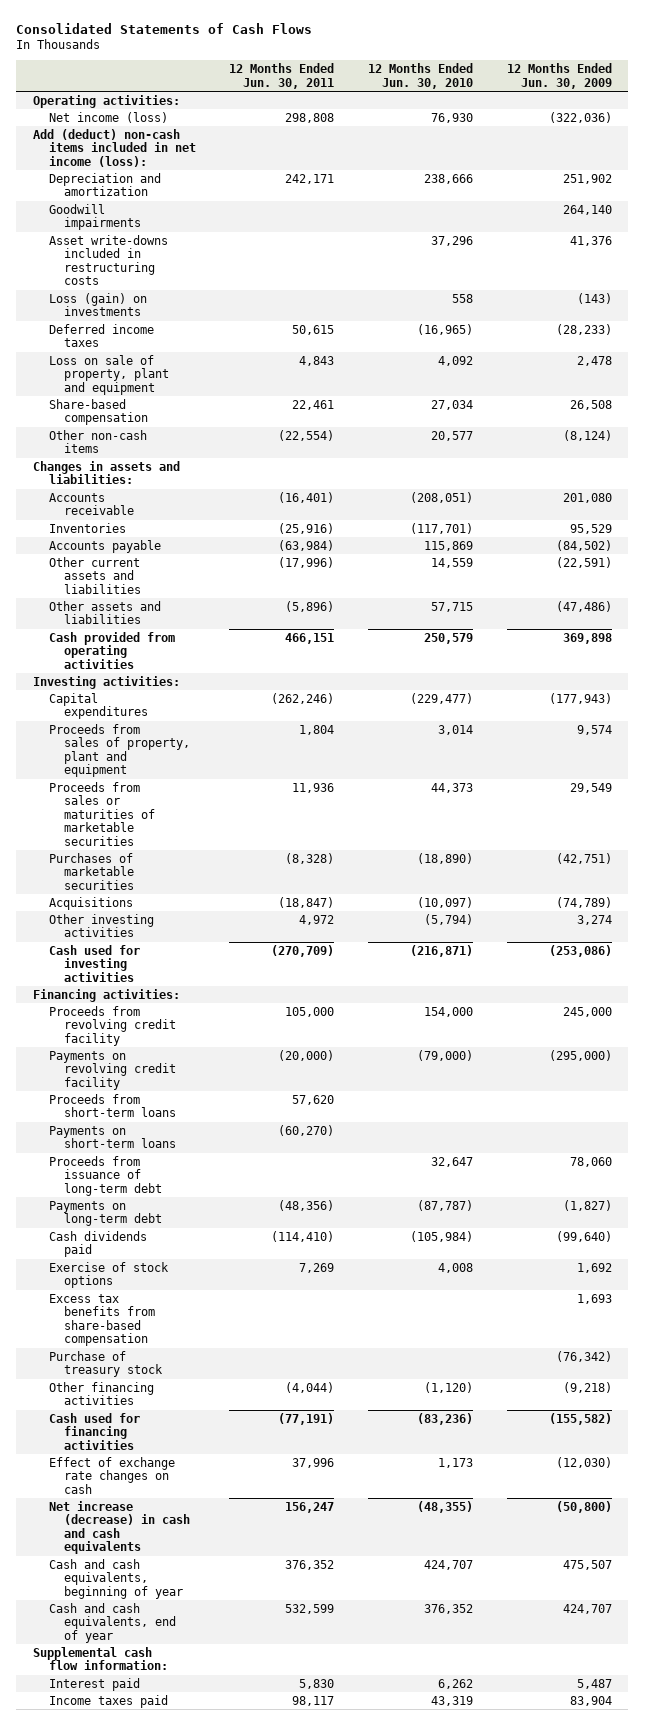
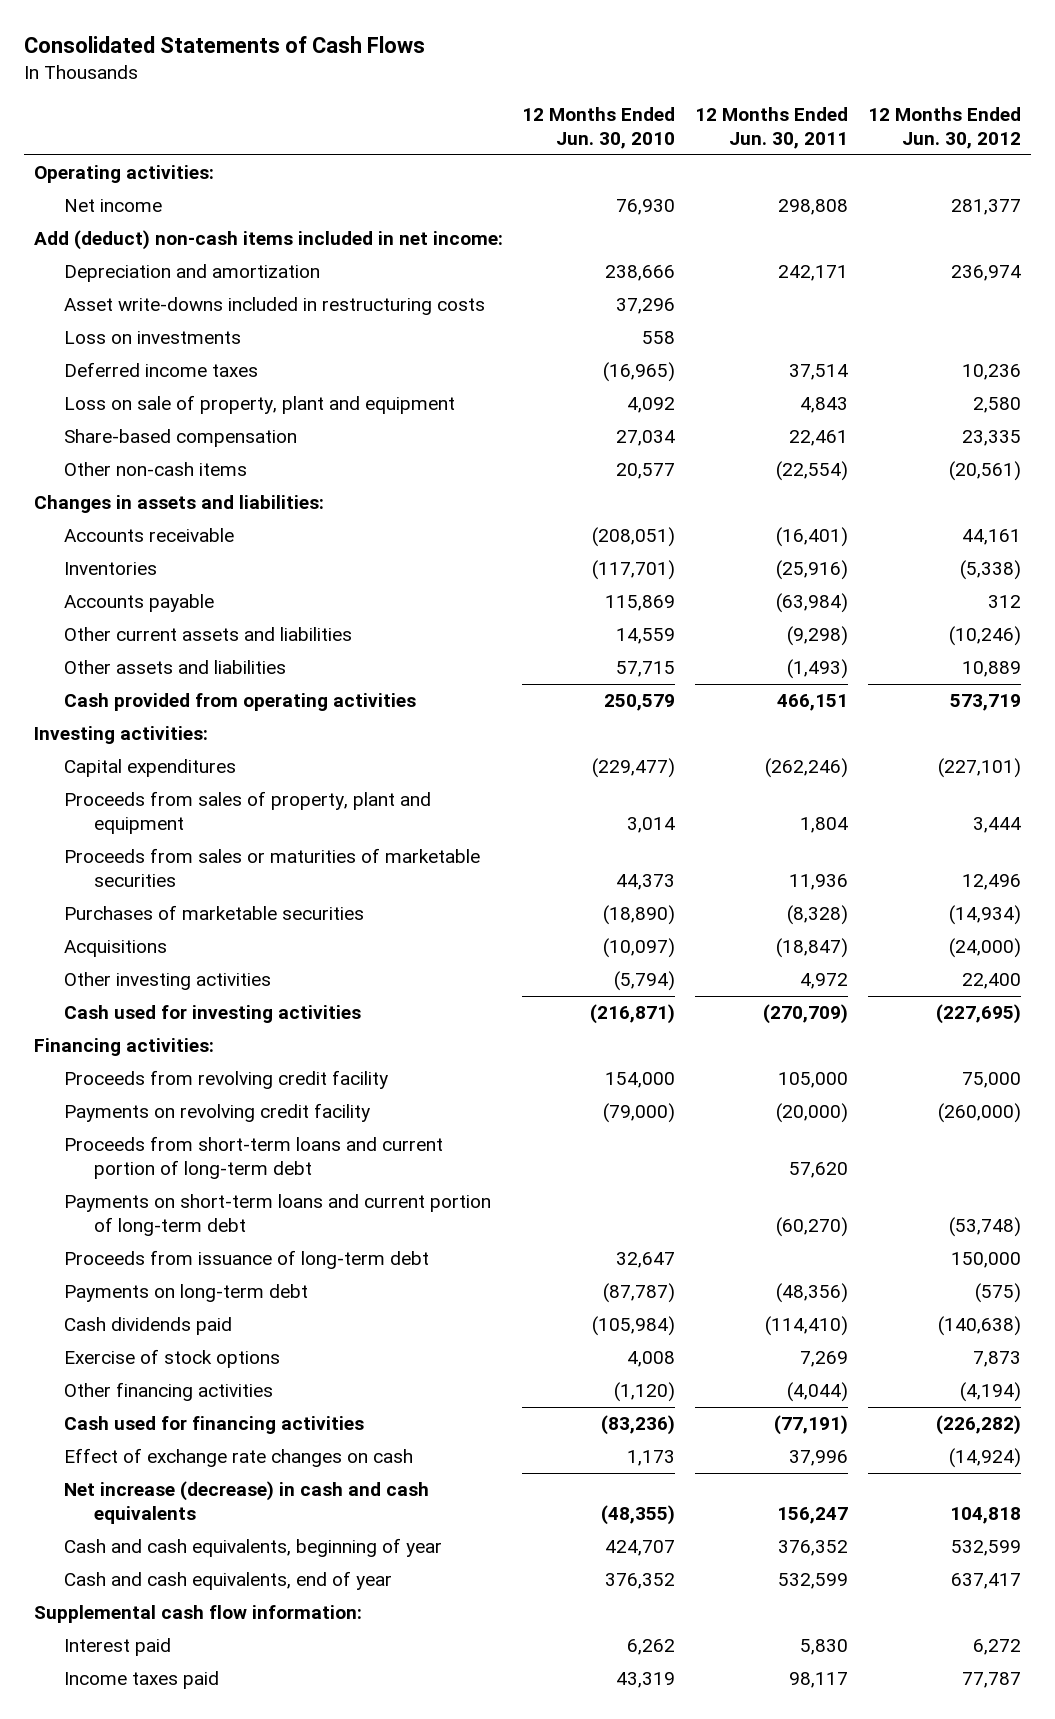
- | 12 Months Ended Jun. 30, 2011 | 12 Months Ended Jun. 30, 2010 | 12 Months Ended Jun. 30, 2009
+ | 12 Months Ended Jun. 30, 2010 | 12 Months Ended Jun. 30, 2011 | 12 Months Ended Jun. 30, 2012
- Net income (loss) | 298,808 | 76,930 | (322,036)
- Add (deduct) non-cash items included in net income (loss):
+ Net income | 76,930 | 298,808 | 281,377
+ Add (deduct) non-cash items included in net income:
- Goodwill impairments | | | 264,140
- Loss (gain) on investments | | 558 | (143)
- Deferred income taxes | 50,615 | (16,965) | (28,233)
+ Loss on investments | 558 | |
+ Deferred income taxes | (16,965) | 37,514 | 10,236
- Other current assets and liabilities | (17,996) | 14,559 | (22,591)
- Other assets and liabilities | (5,896) | 57,715 | (47,486)
+ Other current assets and liabilities | 14,559 | (9,298) | (10,246)
+ Other assets and liabilities | 57,715 | (1,493) | 10,889
- Proceeds from short-term loans | 57,620 | |
- Payments on short-term loans | (60,270) | |
+ Proceeds from short-term loans and current portion of long-term debt | | 57,620 |
+ Payments on short-term loans and current portion of long-term debt | | (60,270) | (53,748)
- Excess tax benefits from share-based compensation | | | 1,693
- Purchase of treasury stock | | | (76,342)

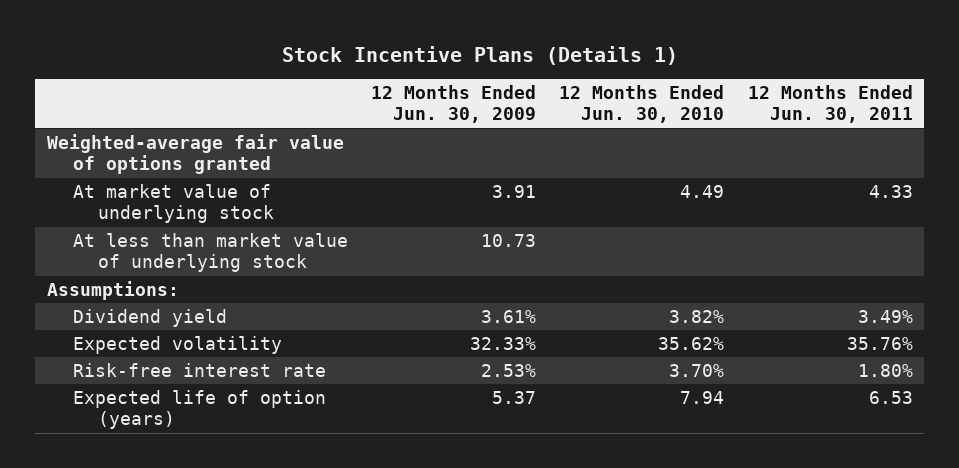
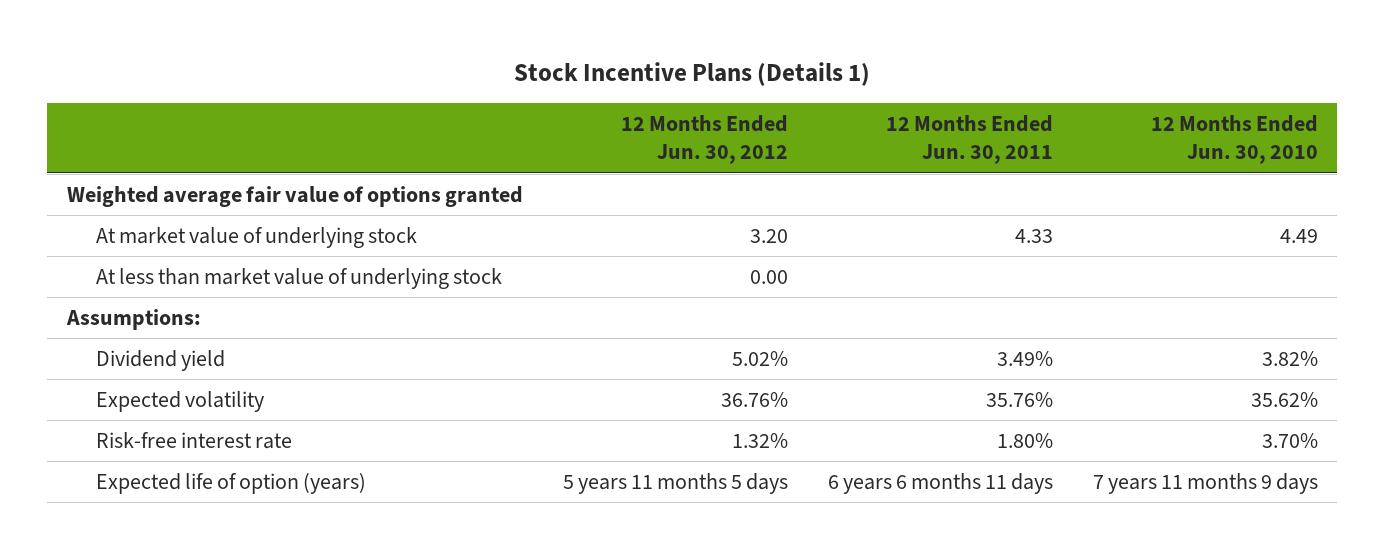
- | 12 Months Ended Jun. 30, 2009 | 12 Months Ended Jun. 30, 2010 | 12 Months Ended Jun. 30, 2011
+ | 12 Months Ended Jun. 30, 2012 | 12 Months Ended Jun. 30, 2011 | 12 Months Ended Jun. 30, 2010
- Weighted-average fair value of options granted
+ Weighted average fair value of options granted
- Expected life of option (years) | 5.37 | 7.94 | 6.53
+ Expected life of option (years) | 5 years 11 months 5 days | 6 years 6 months 11 days | 7 years 11 months 9 days

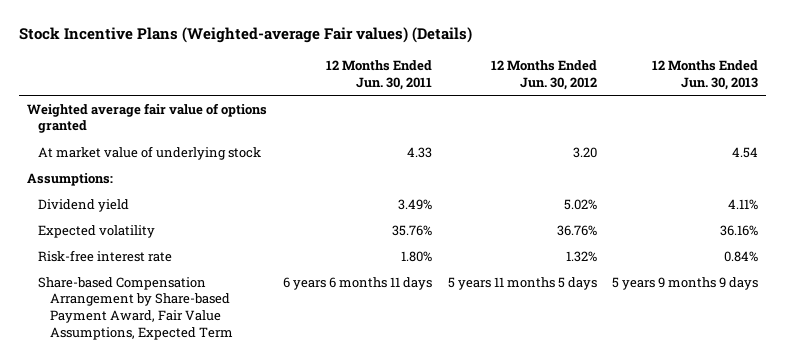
- Stock Incentive Plans (Details 1)
+ Stock Incentive Plans (Weighted-average Fair values) (Details)
- | 12 Months Ended Jun. 30, 2012 | 12 Months Ended Jun. 30, 2011 | 12 Months Ended Jun. 30, 2010
+ | 12 Months Ended Jun. 30, 2011 | 12 Months Ended Jun. 30, 2012 | 12 Months Ended Jun. 30, 2013
- At less than market value of underlying stock | 0.00 | |
- Expected life of option (years) | 5 years 11 months 5 days | 6 years 6 months 11 days | 7 years 11 months 9 days
+ Share-based Compensation Arrangement by Share-based Payment Award, Fair Value Assumptions, Expected Term | 6 years 6 months 11 days | 5 years 11 months 5 days | 5 years 9 months 9 days

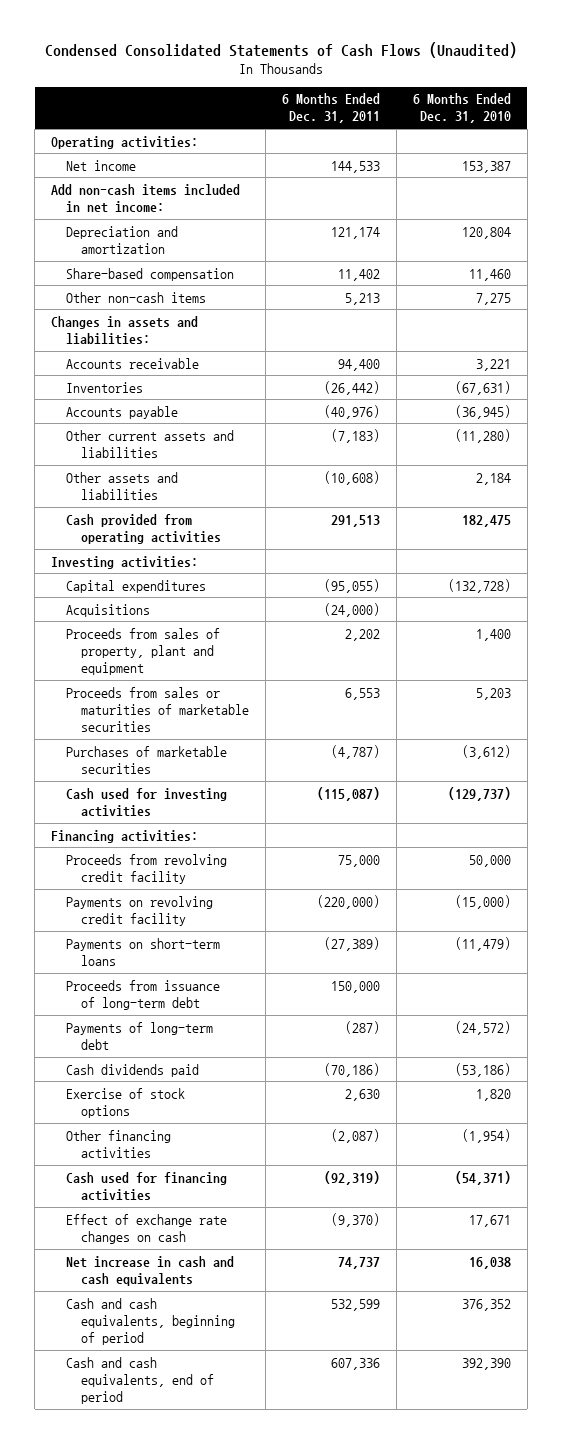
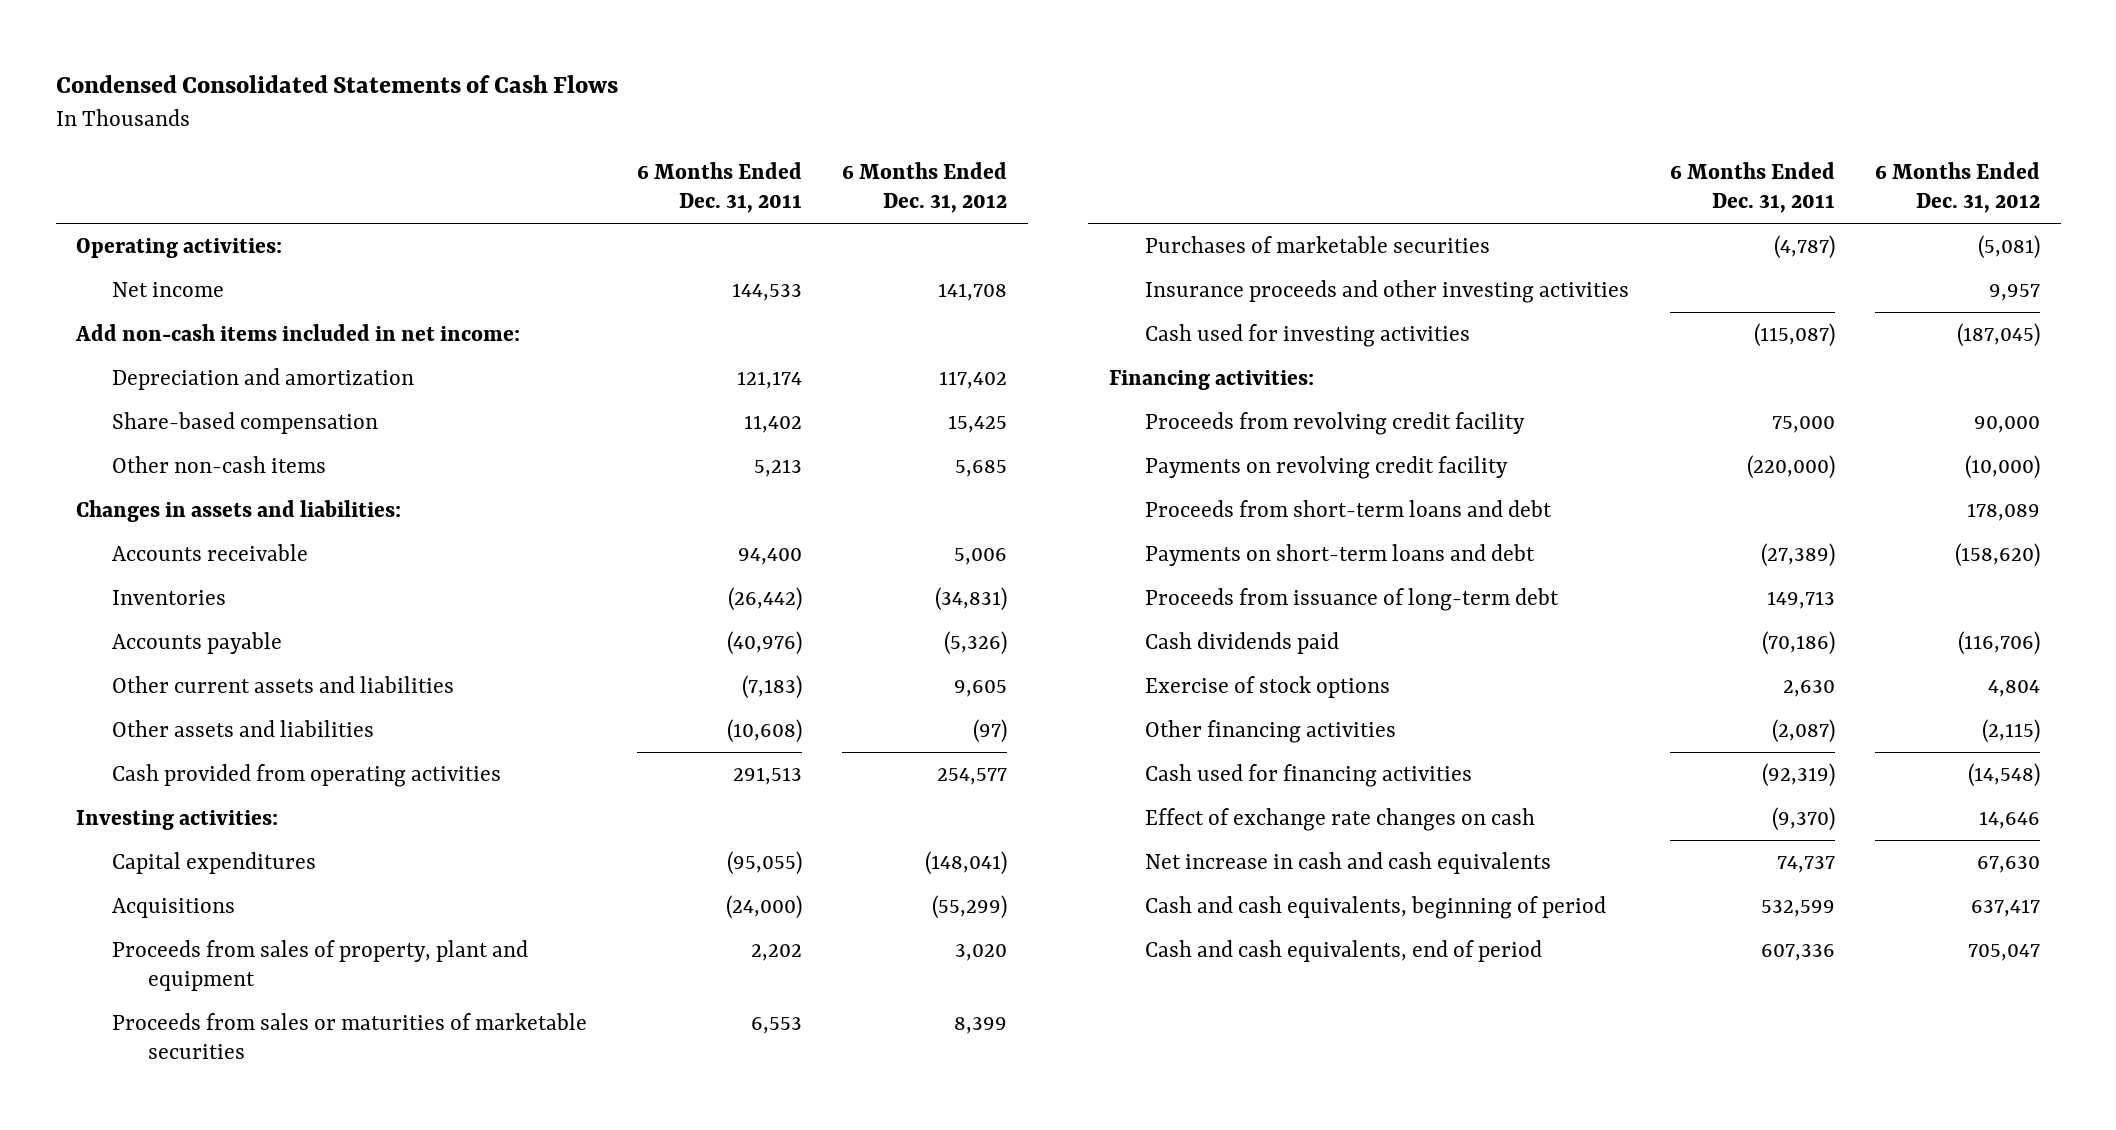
- Condensed Consolidated Statements of Cash Flows (Unaudited)
+ Condensed Consolidated Statements of Cash Flows
- | 6 Months Ended Dec. 31, 2011 | 6 Months Ended Dec. 31, 2010
+ | 6 Months Ended Dec. 31, 2011 | 6 Months Ended Dec. 31, 2012
+ Insurance proceeds and other investing activities | | 9,957
- Payments on short-term loans | (27,389) | (11,479)
- Proceeds from issuance of long-term debt | 150,000 |
- Payments of long-term debt | (287) | (24,572)
+ Proceeds from short-term loans and debt | | 178,089
+ Payments on short-term loans and debt | (27,389) | (158,620)
+ Proceeds from issuance of long-term debt | 149,713 |

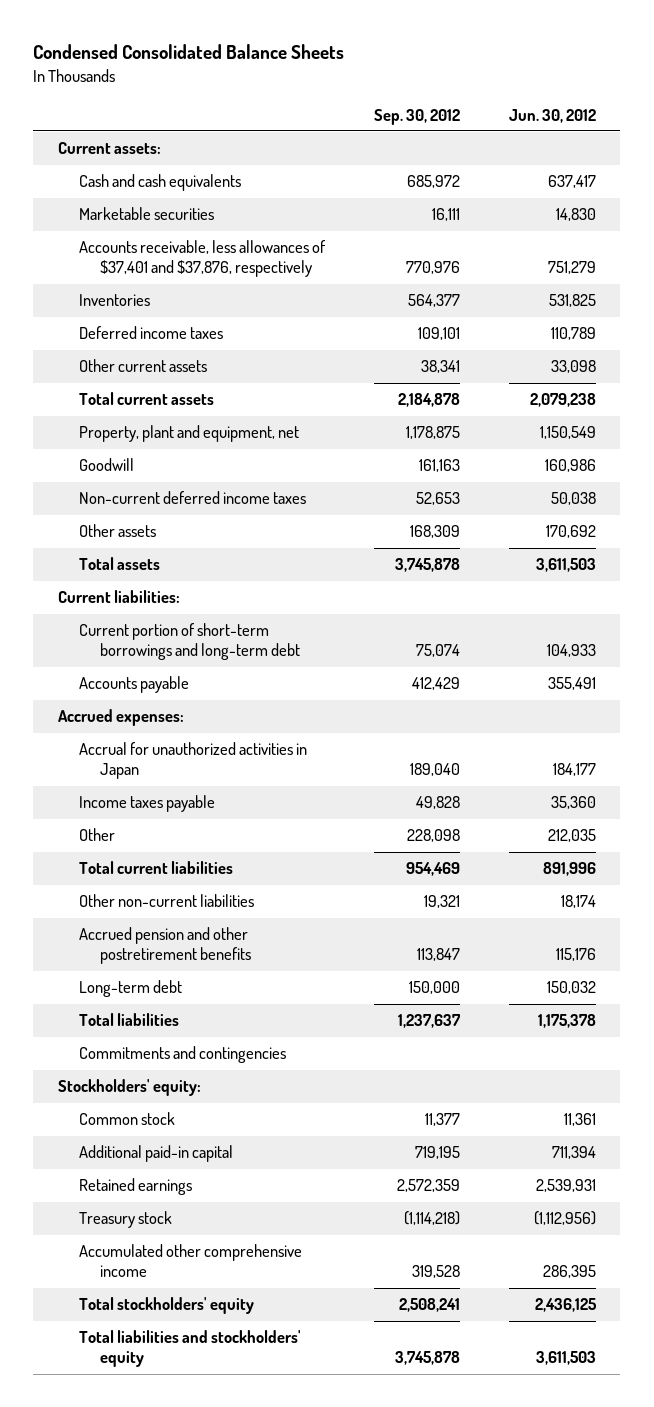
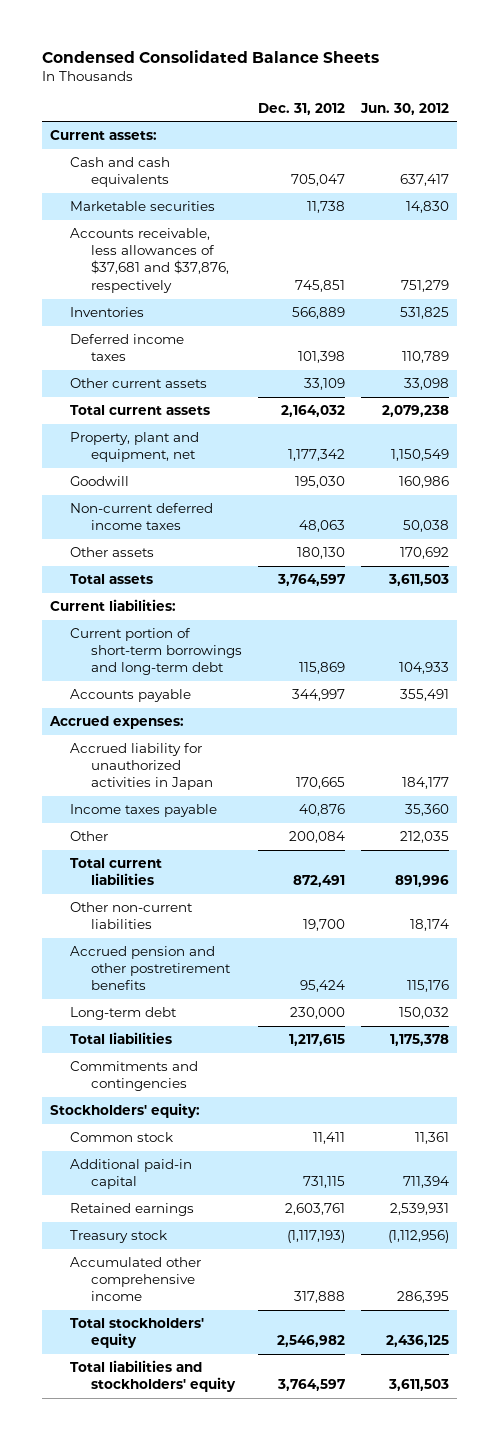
- | Sep. 30, 2012 | Jun. 30, 2012
+ | Dec. 31, 2012 | Jun. 30, 2012
- Accounts receivable, less allowances of $37,401 and $37,876, respectively | 770,976 | 751,279
+ Accounts receivable, less allowances of $37,681 and $37,876, respectively | 745,851 | 751,279
- Accrual for unauthorized activities in Japan | 189,040 | 184,177
+ Accrued liability for unauthorized activities in Japan | 170,665 | 184,177

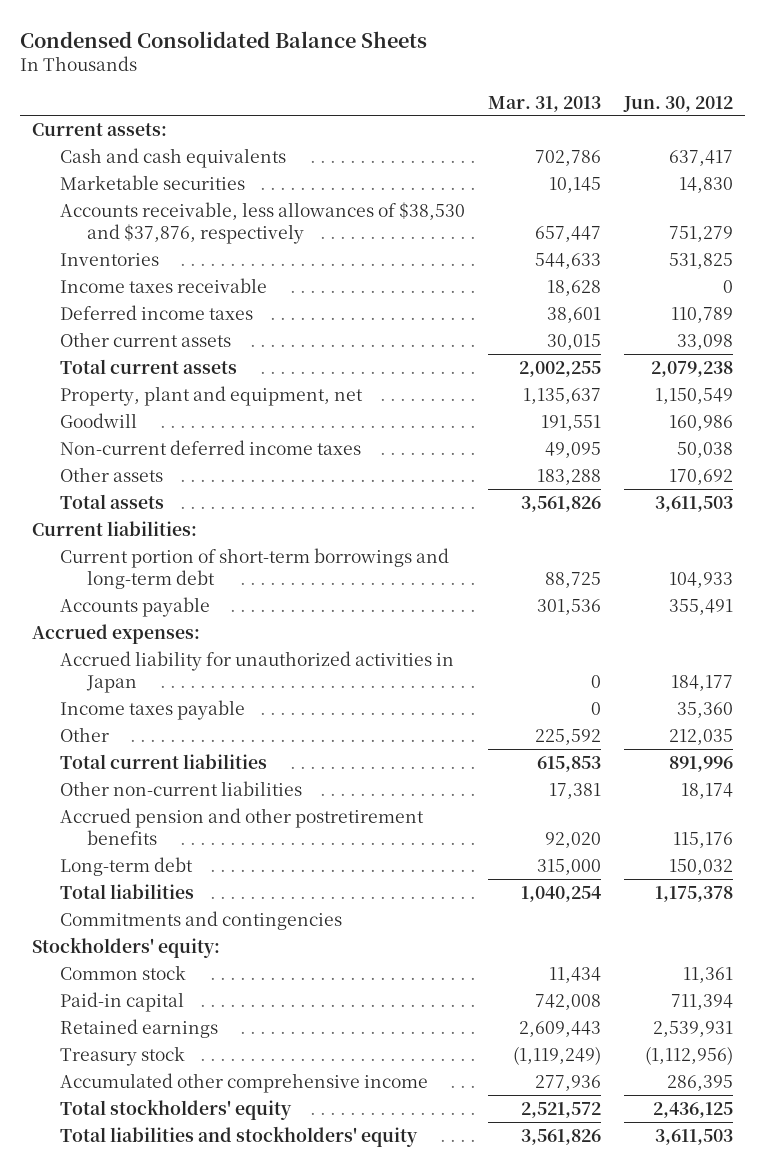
- | Dec. 31, 2012 | Jun. 30, 2012
+ | Mar. 31, 2013 | Jun. 30, 2012
- Accounts receivable, less allowances of $37,681 and $37,876, respectively | 745,851 | 751,279
+ Accounts receivable, less allowances of $38,530 and $37,876, respectively | 657,447 | 751,279
+ Income taxes receivable | 18,628 | 0
- Additional paid-in capital | 731,115 | 711,394
+ Paid-in capital | 742,008 | 711,394

